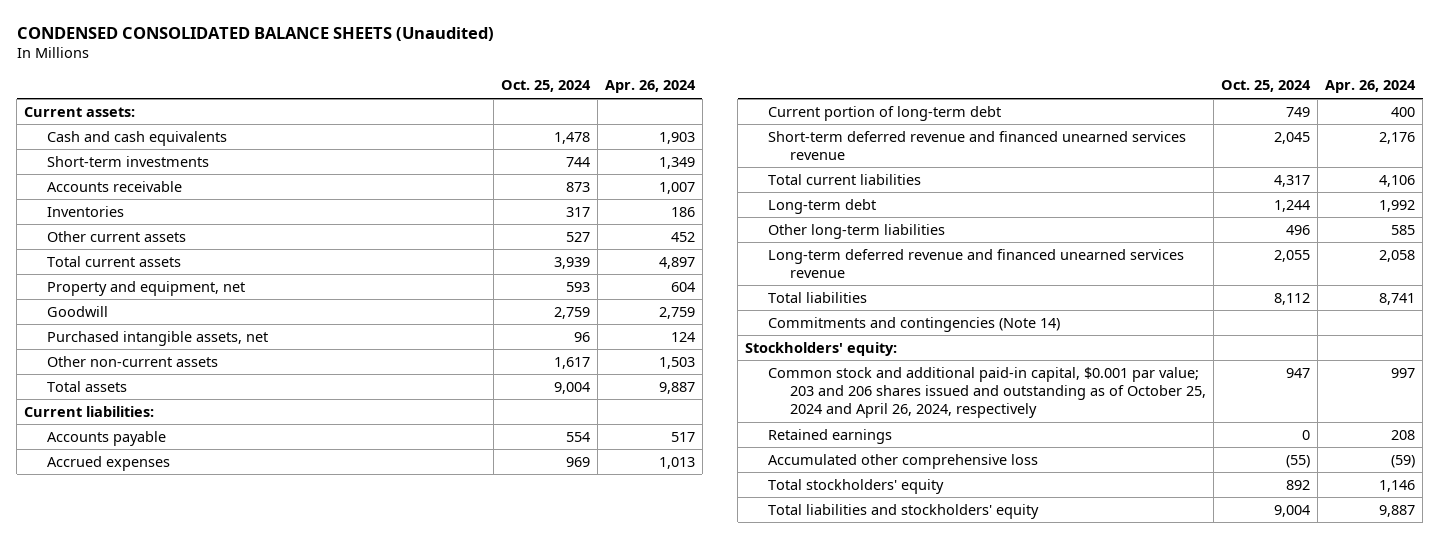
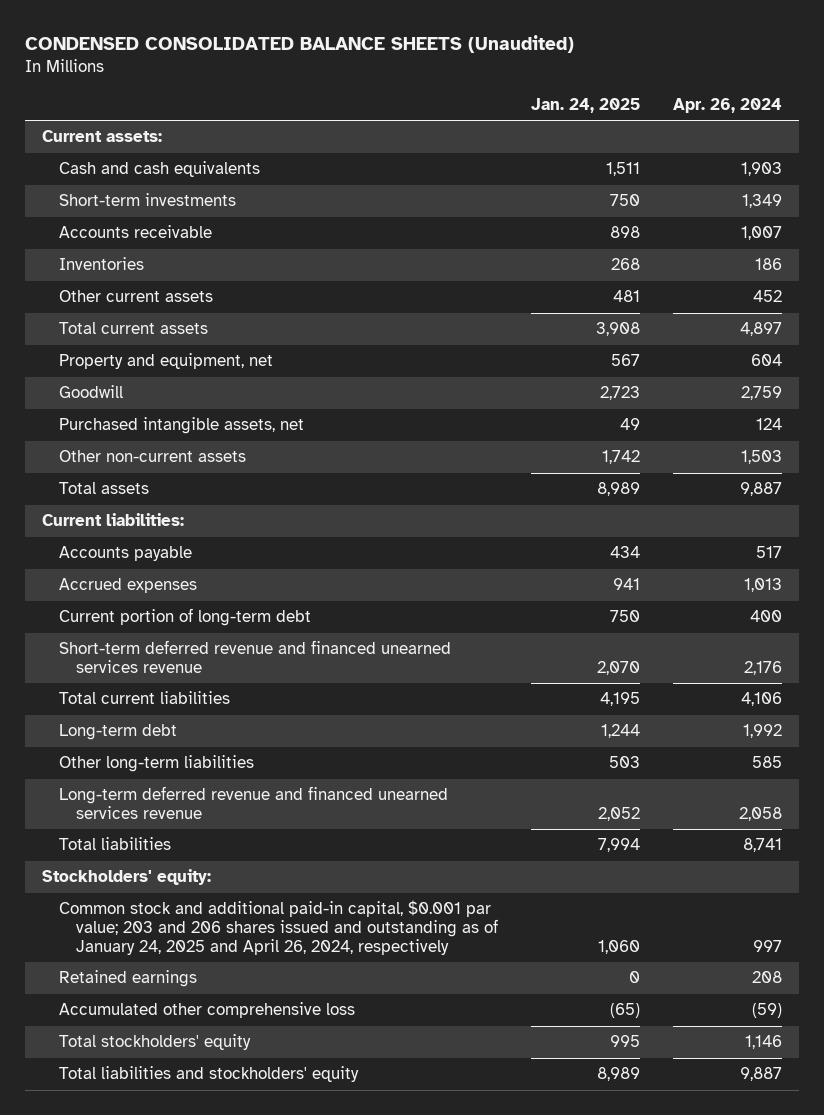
- | Oct. 25, 2024 | Apr. 26, 2024
+ | Jan. 24, 2025 | Apr. 26, 2024
- Commitments and contingencies (Note 14)
- Common stock and additional paid-in capital, $0.001 par value; 203 and 206 shares issued and outstanding as of October 25, 2024 and April 26, 2024, respectively | 947 | 997
+ Common stock and additional paid-in capital, $0.001 par value; 203 and 206 shares issued and outstanding as of January 24, 2025 and April 26, 2024, respectively | 1,060 | 997

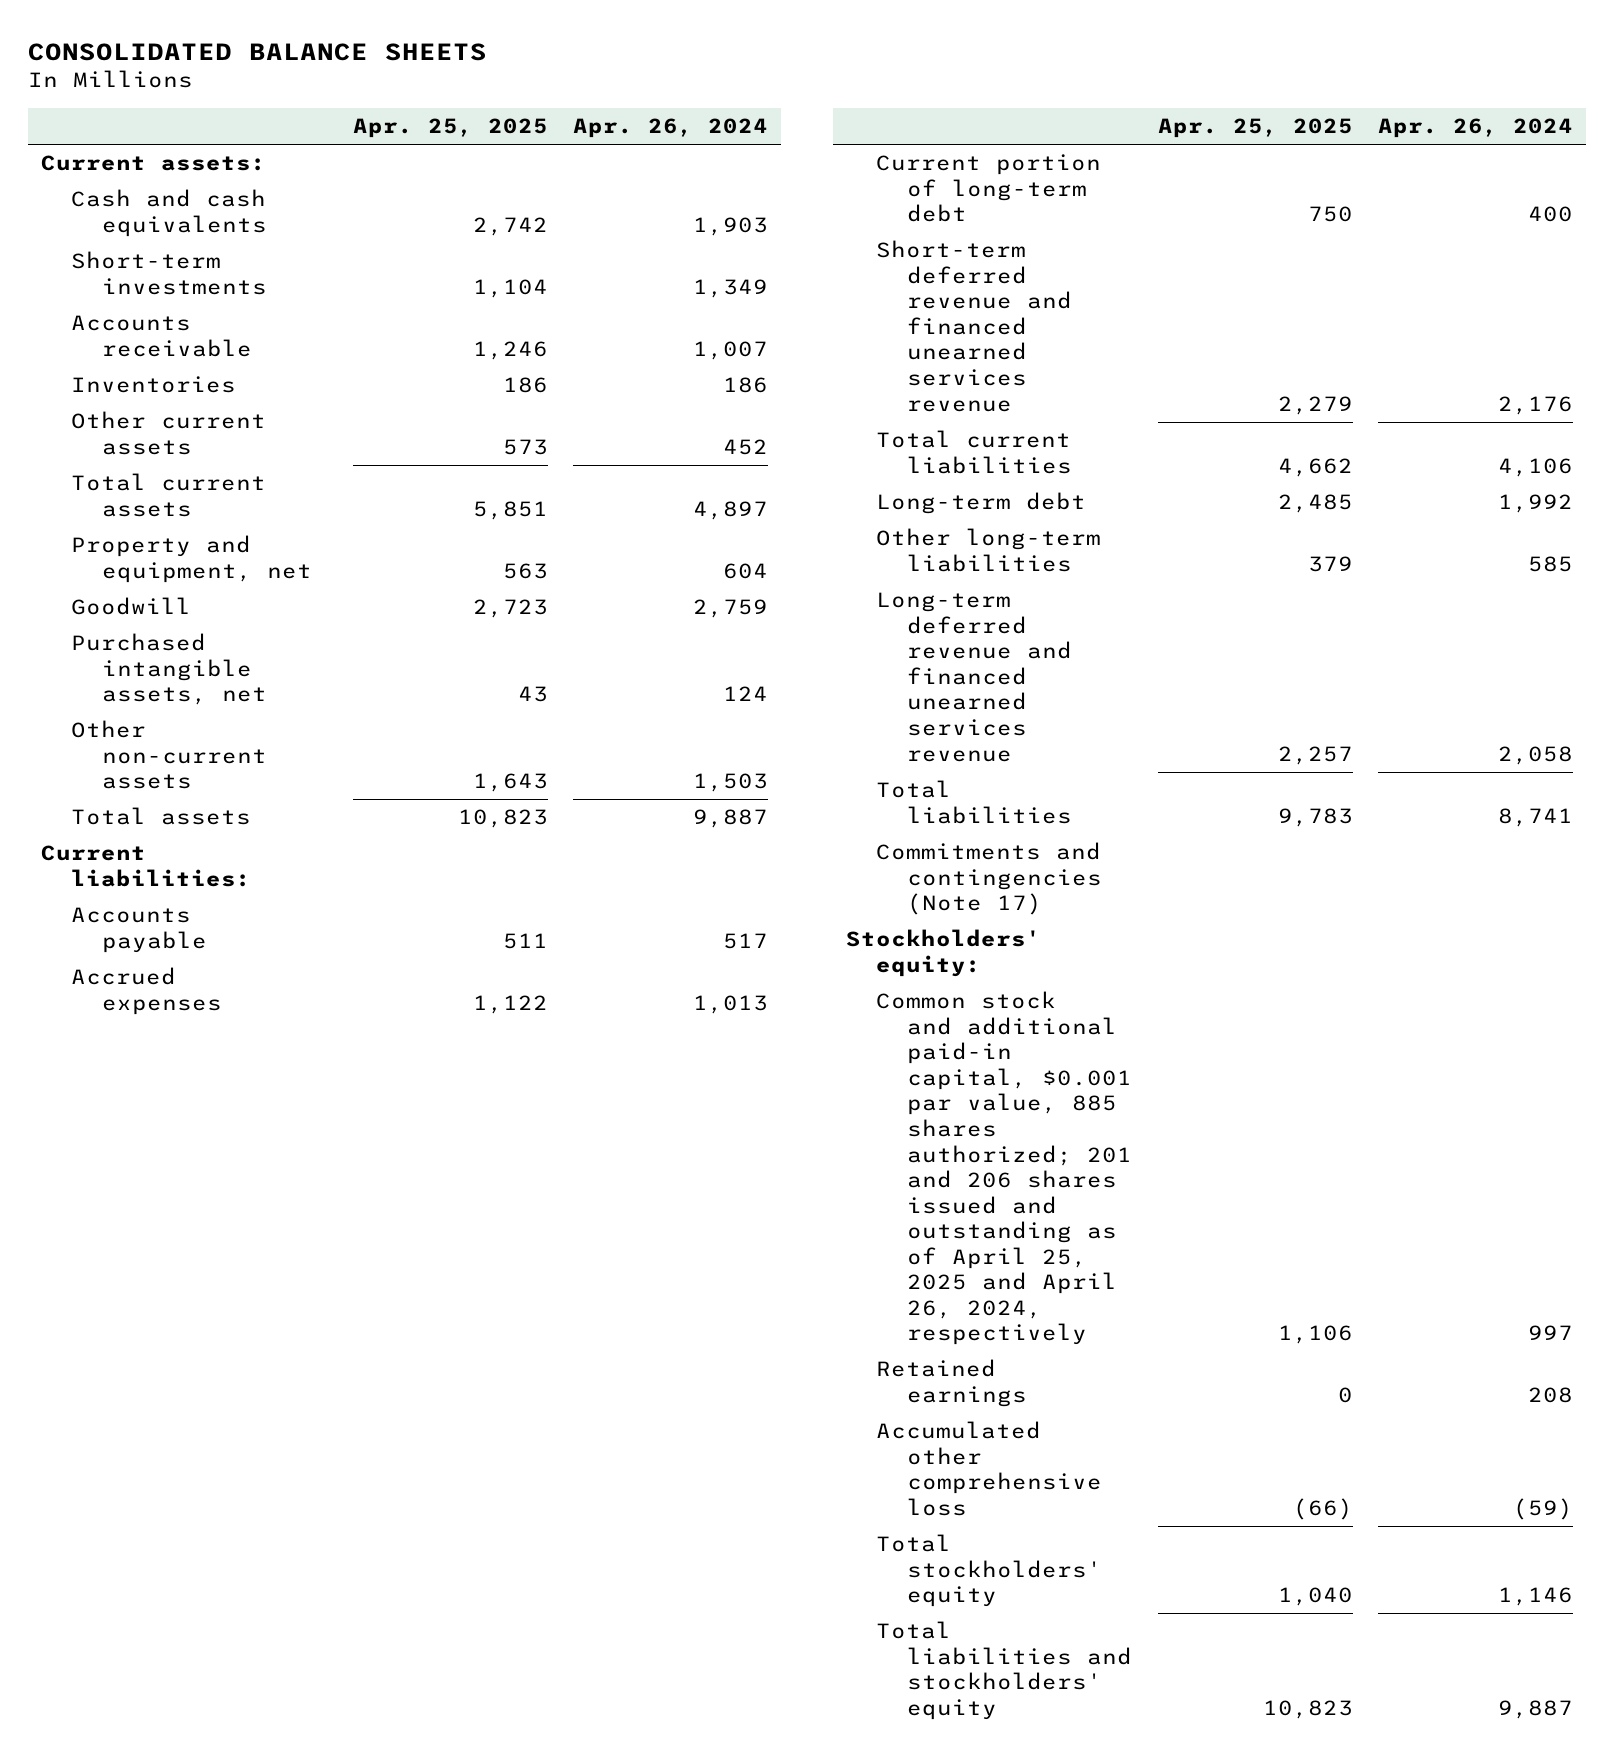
- CONDENSED CONSOLIDATED BALANCE SHEETS (Unaudited)
+ CONSOLIDATED BALANCE SHEETS
- | Jan. 24, 2025 | Apr. 26, 2024
+ | Apr. 25, 2025 | Apr. 26, 2024
+ Commitments and contingencies (Note 17)
- Common stock and additional paid-in capital, $0.001 par value; 203 and 206 shares issued and outstanding as of January 24, 2025 and April 26, 2024, respectively | 1,060 | 997
+ Common stock and additional paid-in capital, $0.001 par value, 885 shares authorized; 201 and 206 shares issued and outstanding as of April 25, 2025 and April 26, 2024, respectively | 1,106 | 997

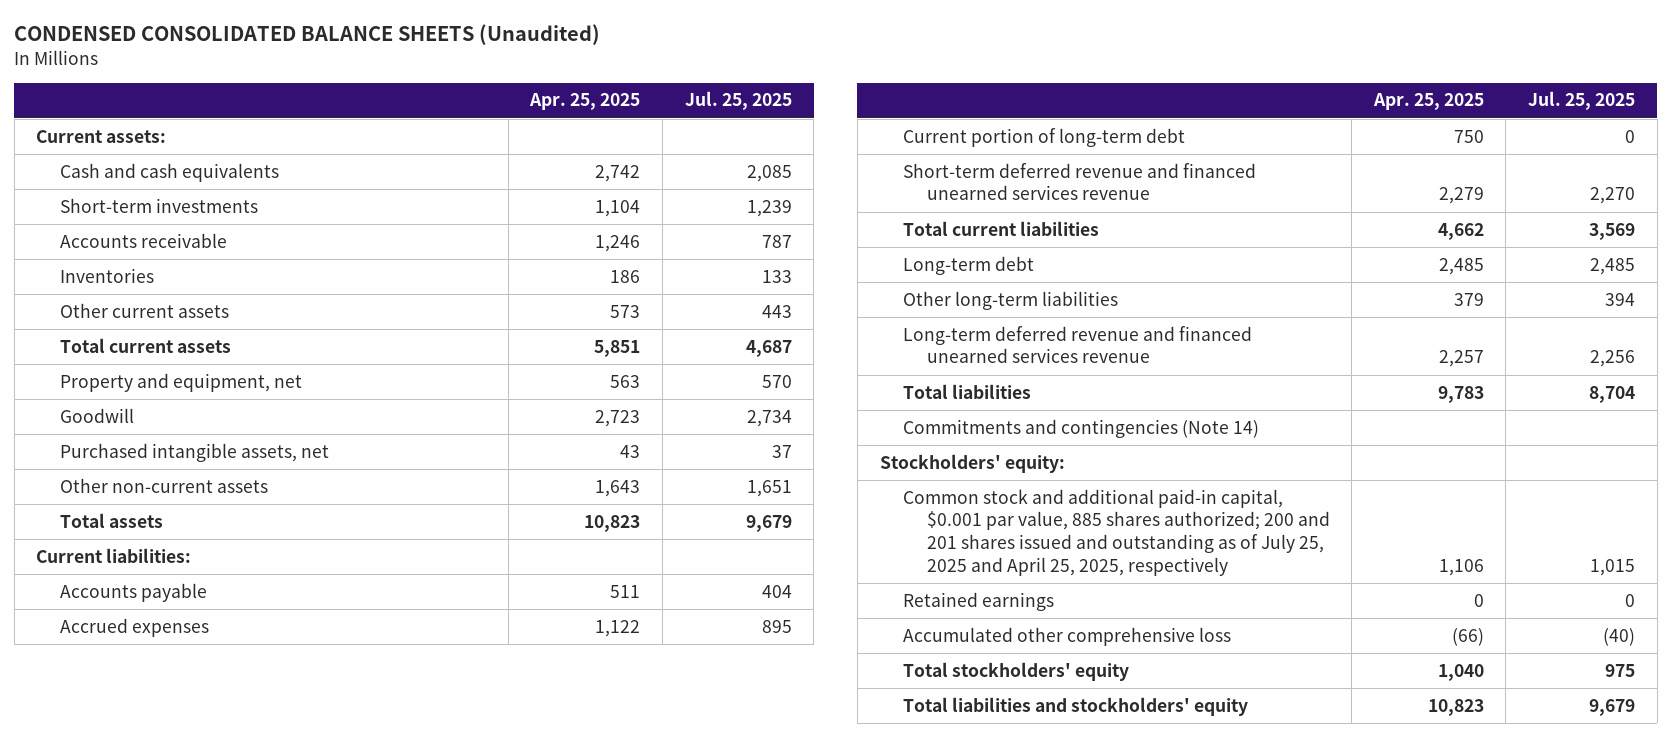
- CONSOLIDATED BALANCE SHEETS
+ CONDENSED CONSOLIDATED BALANCE SHEETS (Unaudited)
- | Apr. 25, 2025 | Apr. 26, 2024
+ | Apr. 25, 2025 | Jul. 25, 2025
- Commitments and contingencies (Note 17)
+ Commitments and contingencies (Note 14)
- Common stock and additional paid-in capital, $0.001 par value, 885 shares authorized; 201 and 206 shares issued and outstanding as of April 25, 2025 and April 26, 2024, respectively | 1,106 | 997
+ Common stock and additional paid-in capital, $0.001 par value, 885 shares authorized; 200 and 201 shares issued and outstanding as of July 25, 2025 and April 25, 2025, respectively | 1,106 | 1,015

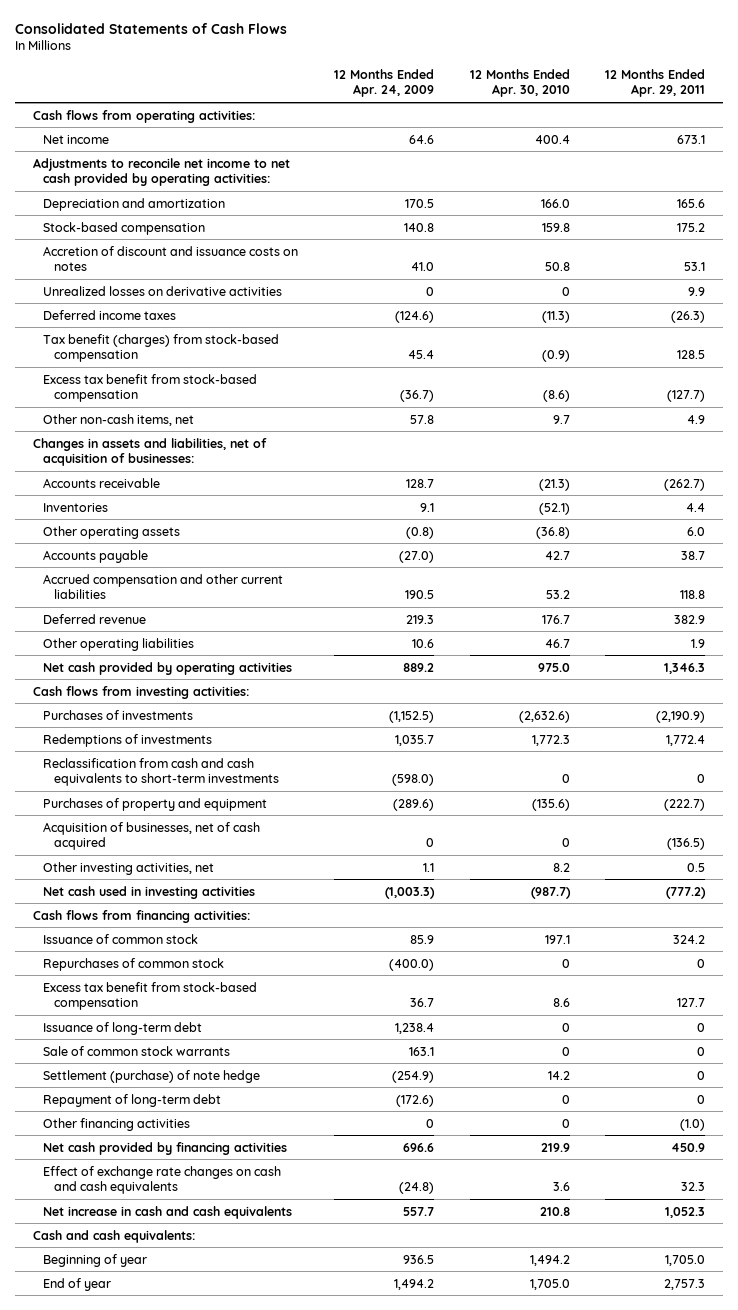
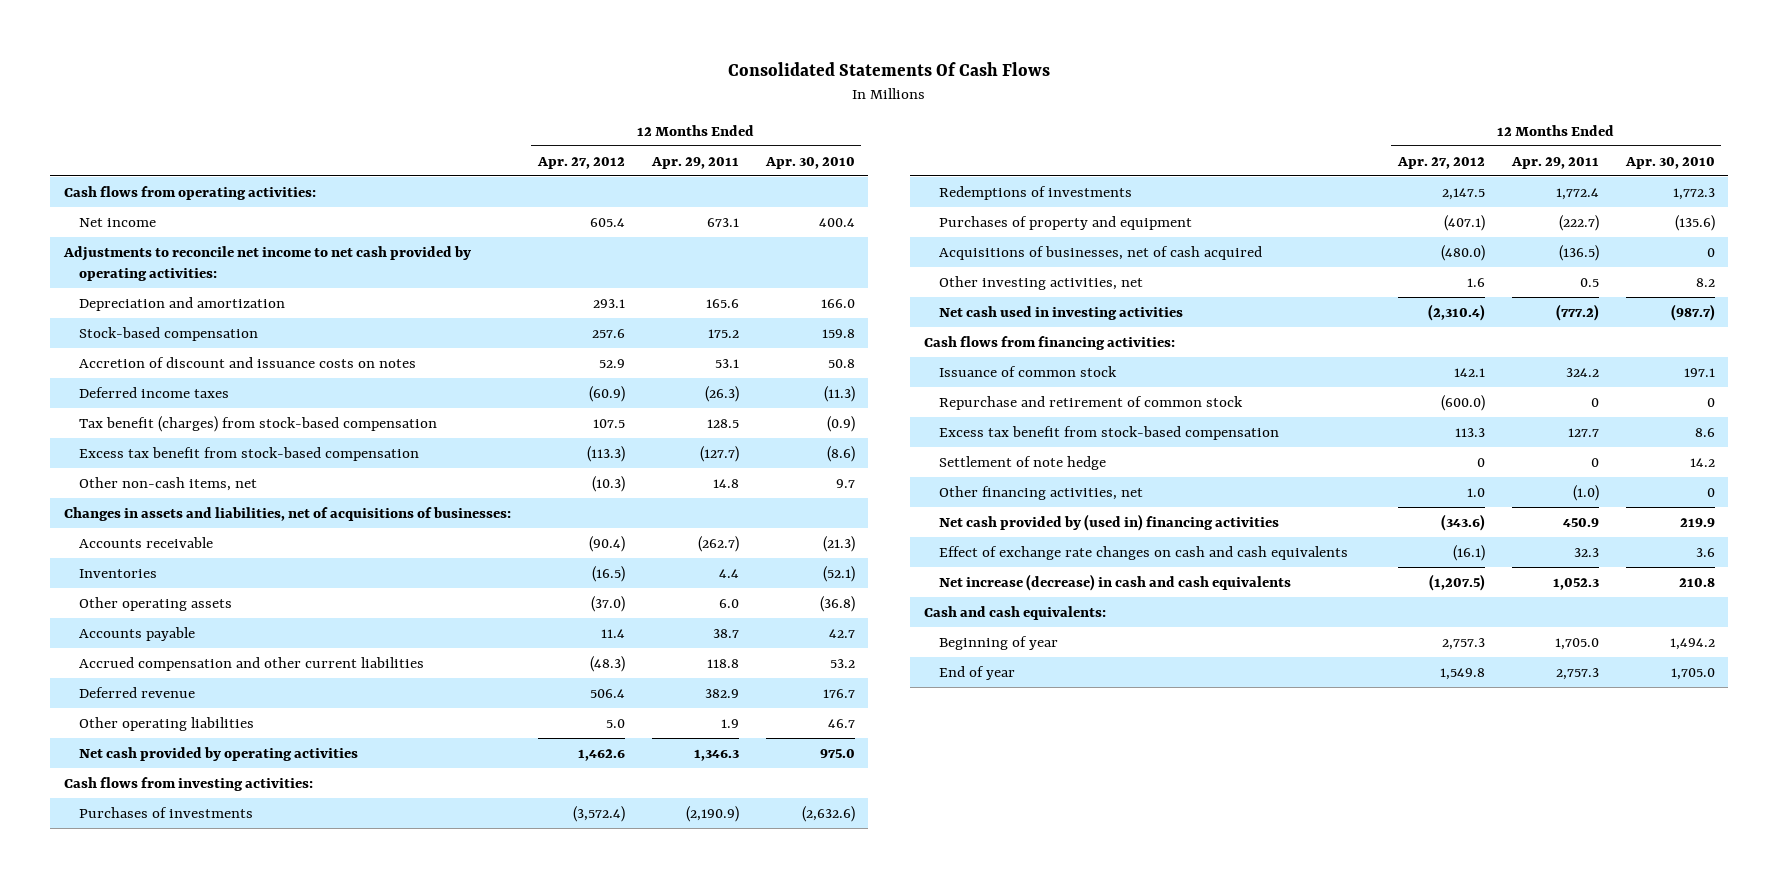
- Consolidated Statements of Cash Flows
+ Consolidated Statements Of Cash Flows
- | 12 Months Ended Apr. 24, 2009 | 12 Months Ended Apr. 30, 2010 | 12 Months Ended Apr. 29, 2011
+ | 12 Months Ended Apr. 27, 2012 | 12 Months Ended Apr. 29, 2011 | 12 Months Ended Apr. 30, 2010
- Unrealized losses on derivative activities | 0 | 0 | 9.9
- Other non-cash items, net | 57.8 | 9.7 | 4.9
- Changes in assets and liabilities, net of acquisition of businesses:
+ Other non-cash items, net | (10.3) | 14.8 | 9.7
+ Changes in assets and liabilities, net of acquisitions of businesses:
- Reclassification from cash and cash equivalents to short-term investments | (598.0) | 0 | 0
- Acquisition of businesses, net of cash acquired | 0 | 0 | (136.5)
+ Acquisitions of businesses, net of cash acquired | (480.0) | (136.5) | 0
- Repurchases of common stock | (400.0) | 0 | 0
+ Repurchase and retirement of common stock | (600.0) | 0 | 0
- Issuance of long-term debt | 1,238.4 | 0 | 0
- Sale of common stock warrants | 163.1 | 0 | 0
- Settlement (purchase) of note hedge | (254.9) | 14.2 | 0
- Repayment of long-term debt | (172.6) | 0 | 0
- Other financing activities | 0 | 0 | (1.0)
- Net cash provided by financing activities | 696.6 | 219.9 | 450.9
+ Settlement of note hedge | 0 | 0 | 14.2
+ Other financing activities, net | 1.0 | (1.0) | 0
+ Net cash provided by (used in) financing activities | (343.6) | 450.9 | 219.9
- Net increase in cash and cash equivalents | 557.7 | 210.8 | 1,052.3
+ Net increase (decrease) in cash and cash equivalents | (1,207.5) | 1,052.3 | 210.8

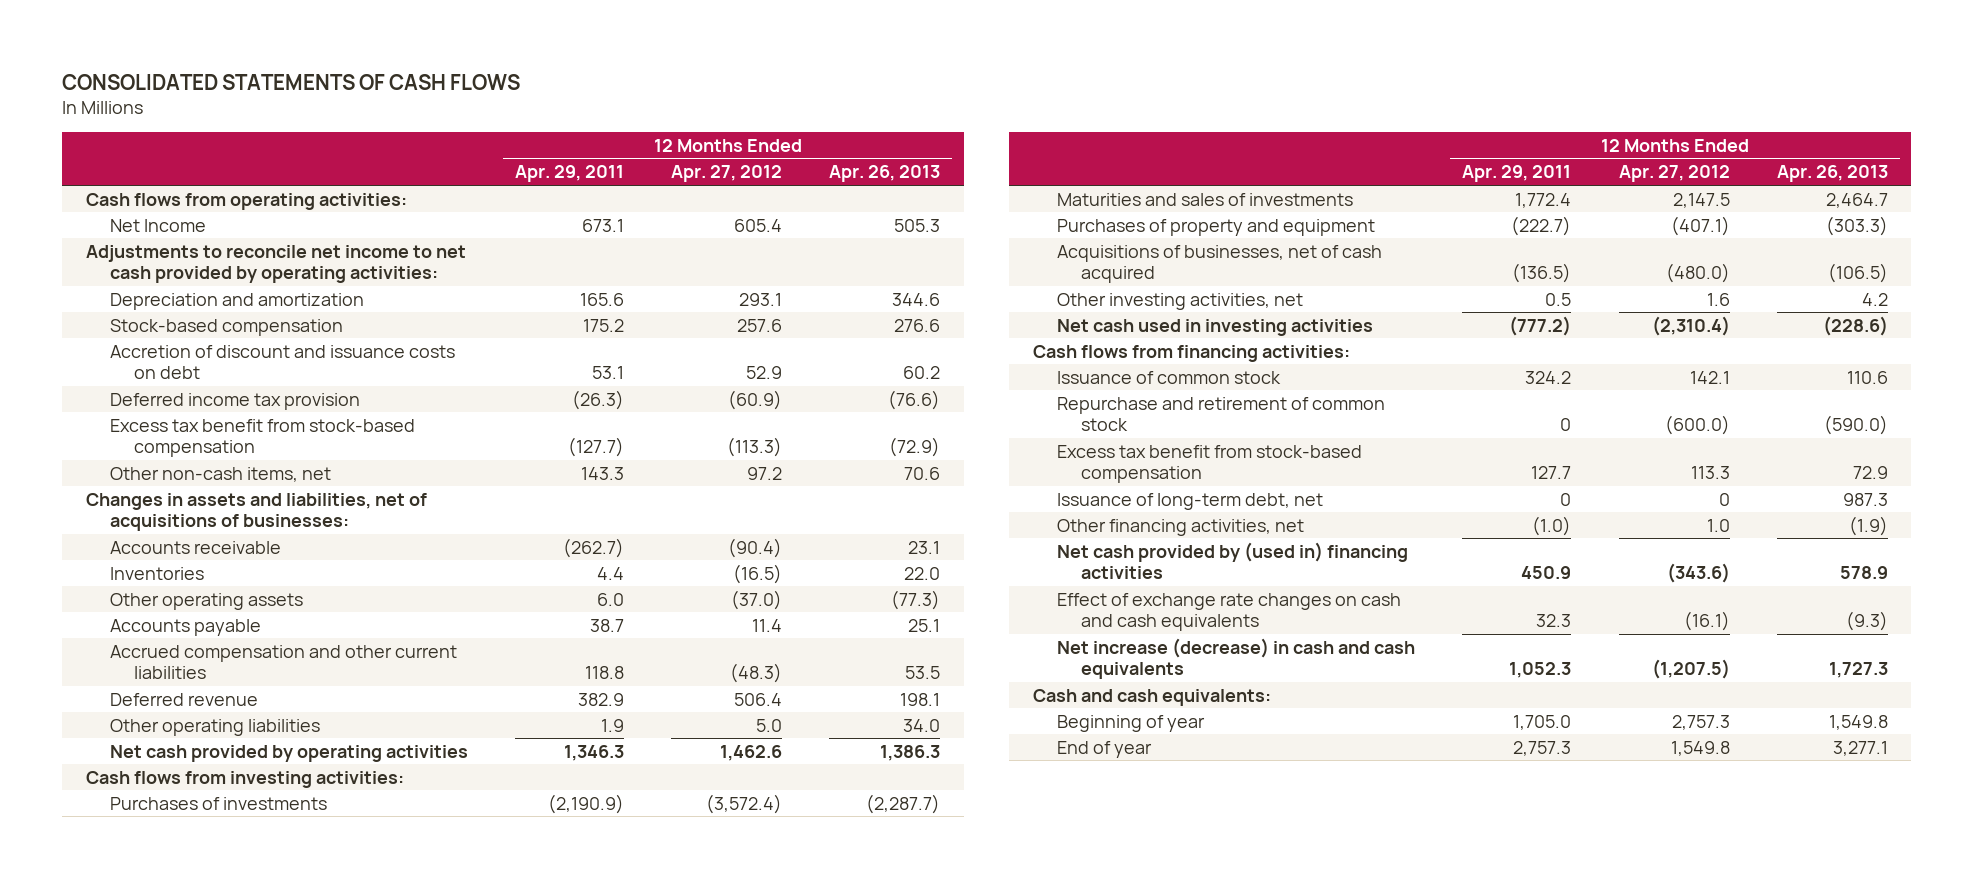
- Consolidated Statements Of Cash Flows
+ CONSOLIDATED STATEMENTS OF CASH FLOWS
- | 12 Months Ended Apr. 27, 2012 | 12 Months Ended Apr. 29, 2011 | 12 Months Ended Apr. 30, 2010
+ | 12 Months Ended Apr. 29, 2011 | 12 Months Ended Apr. 27, 2012 | 12 Months Ended Apr. 26, 2013
- Net income | 605.4 | 673.1 | 400.4
+ Net Income | 673.1 | 605.4 | 505.3
- Accretion of discount and issuance costs on notes | 52.9 | 53.1 | 50.8
- Deferred income taxes | (60.9) | (26.3) | (11.3)
- Tax benefit (charges) from stock-based compensation | 107.5 | 128.5 | (0.9)
+ Accretion of discount and issuance costs on debt | 53.1 | 52.9 | 60.2
+ Deferred income tax provision | (26.3) | (60.9) | (76.6)
- Other non-cash items, net | (10.3) | 14.8 | 9.7
+ Other non-cash items, net | 143.3 | 97.2 | 70.6
- Redemptions of investments | 2,147.5 | 1,772.4 | 1,772.3
+ Maturities and sales of investments | 1,772.4 | 2,147.5 | 2,464.7
- Settlement of note hedge | 0 | 0 | 14.2
+ Issuance of long-term debt, net | 0 | 0 | 987.3

